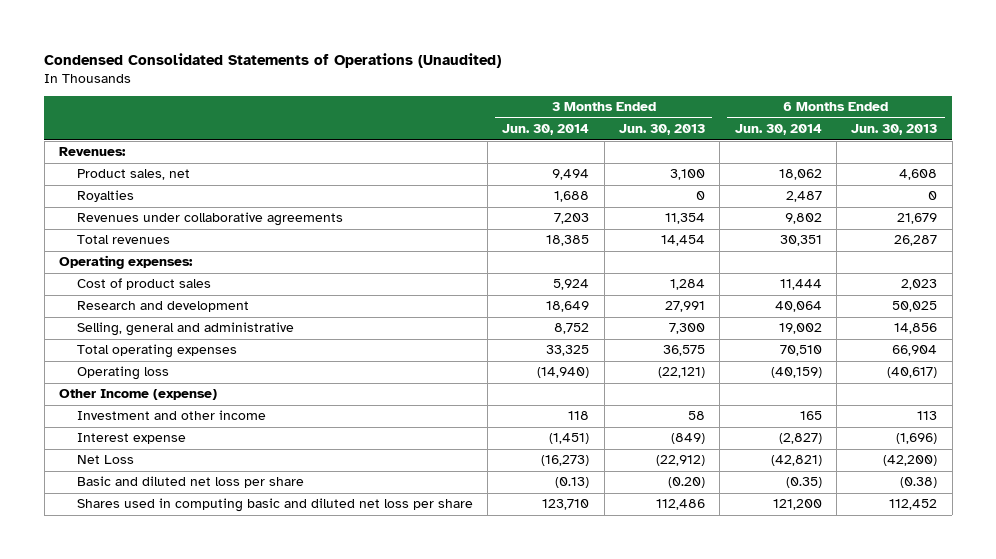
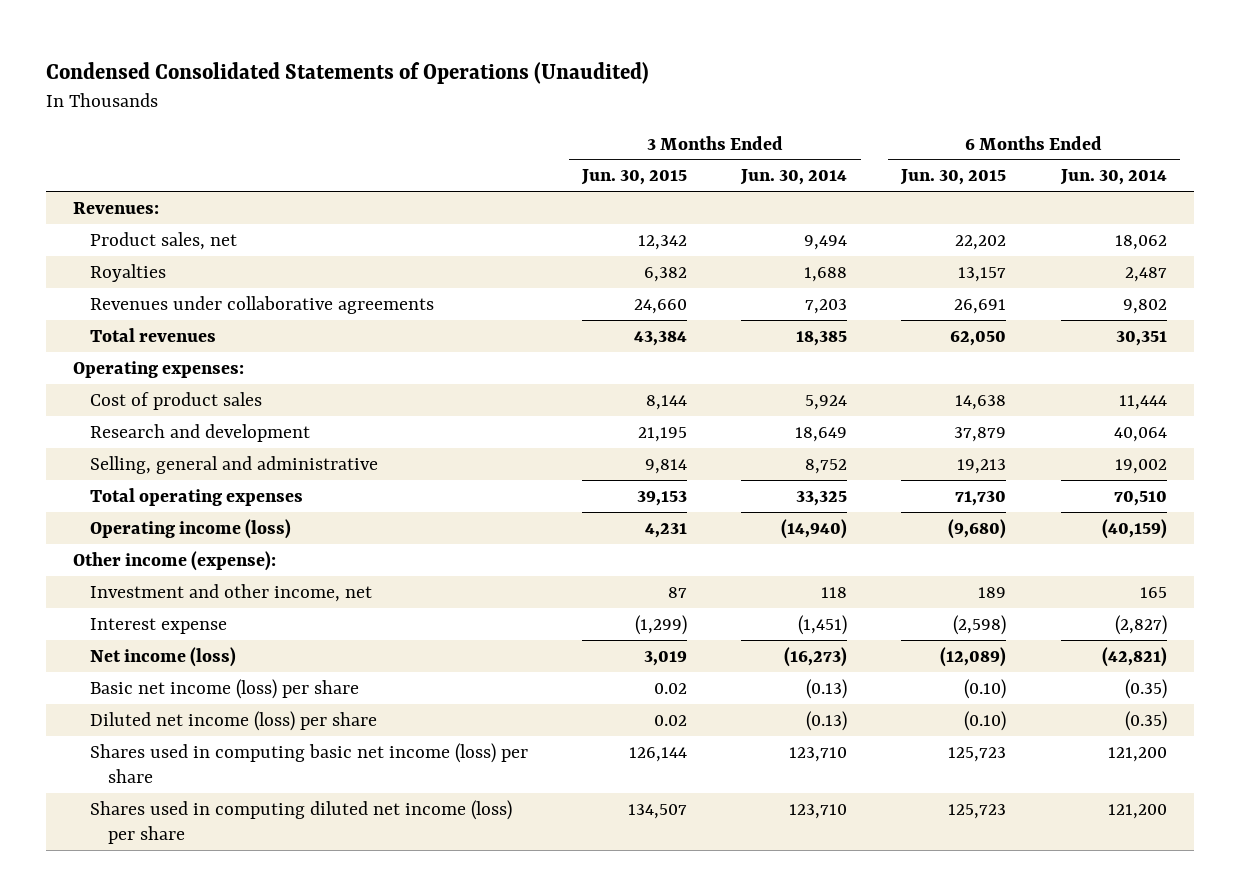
- | 3 Months Ended Jun. 30, 2014 | 3 Months Ended Jun. 30, 2013 | 6 Months Ended Jun. 30, 2014 | 6 Months Ended Jun. 30, 2013
+ | 3 Months Ended Jun. 30, 2015 | 3 Months Ended Jun. 30, 2014 | 6 Months Ended Jun. 30, 2015 | 6 Months Ended Jun. 30, 2014
- Operating loss | (14,940) | (22,121) | (40,159) | (40,617)
- Other Income (expense)
- Investment and other income | 118 | 58 | 165 | 113
+ Operating income (loss) | 4,231 | (14,940) | (9,680) | (40,159)
+ Other income (expense):
+ Investment and other income, net | 87 | 118 | 189 | 165
- Net Loss | (16,273) | (22,912) | (42,821) | (42,200)
- Basic and diluted net loss per share | (0.13) | (0.20) | (0.35) | (0.38)
- Shares used in computing basic and diluted net loss per share | 123,710 | 112,486 | 121,200 | 112,452
+ Net income (loss) | 3,019 | (16,273) | (12,089) | (42,821)
+ Basic net income (loss) per share | 0.02 | (0.13) | (0.10) | (0.35)
+ Diluted net income (loss) per share | 0.02 | (0.13) | (0.10) | (0.35)
+ Shares used in computing basic net income (loss) per share | 126,144 | 123,710 | 125,723 | 121,200
+ Shares used in computing diluted net income (loss) per share | 134,507 | 123,710 | 125,723 | 121,200

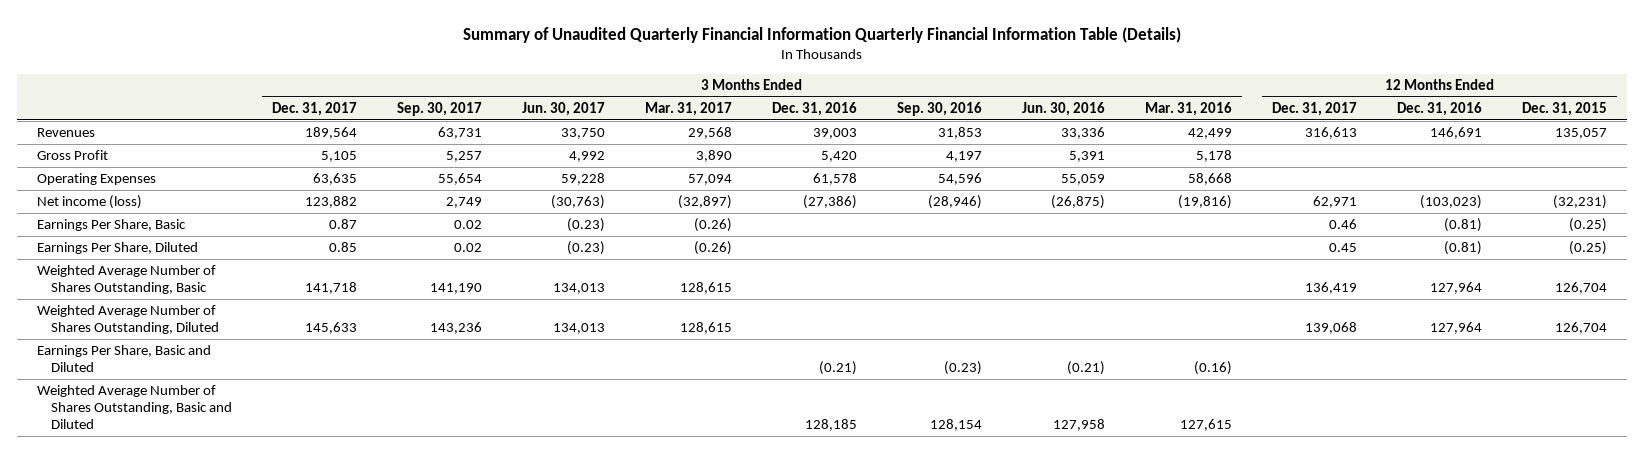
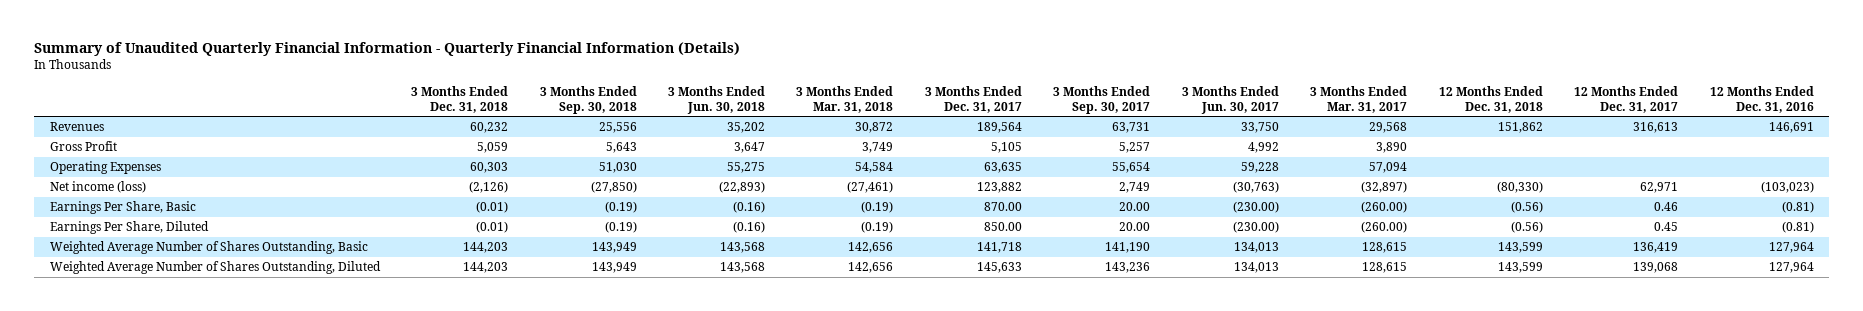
- Summary of Unaudited Quarterly Financial Information Quarterly Financial Information Table (Details)
+ Summary of Unaudited Quarterly Financial Information - Quarterly Financial Information (Details)
- | 3 Months Ended Dec. 31, 2017 | 3 Months Ended Sep. 30, 2017 | 3 Months Ended Jun. 30, 2017 | 3 Months Ended Mar. 31, 2017 | 3 Months Ended Dec. 31, 2016 | 3 Months Ended Sep. 30, 2016 | 3 Months Ended Jun. 30, 2016 | 3 Months Ended Mar. 31, 2016 | 12 Months Ended Dec. 31, 2017 | 12 Months Ended Dec. 31, 2016 | 12 Months Ended Dec. 31, 2015
+ | 3 Months Ended Dec. 31, 2018 | 3 Months Ended Sep. 30, 2018 | 3 Months Ended Jun. 30, 2018 | 3 Months Ended Mar. 31, 2018 | 3 Months Ended Dec. 31, 2017 | 3 Months Ended Sep. 30, 2017 | 3 Months Ended Jun. 30, 2017 | 3 Months Ended Mar. 31, 2017 | 12 Months Ended Dec. 31, 2018 | 12 Months Ended Dec. 31, 2017 | 12 Months Ended Dec. 31, 2016
- Earnings Per Share, Basic | 0.87 | 0.02 | (0.23) | (0.26) | | | | | 0.46 | (0.81) | (0.25)
- Earnings Per Share, Diluted | 0.85 | 0.02 | (0.23) | (0.26) | | | | | 0.45 | (0.81) | (0.25)
+ Earnings Per Share, Basic | (0.01) | (0.19) | (0.16) | (0.19) | 870.00 | 20.00 | (230.00) | (260.00) | (0.56) | 0.46 | (0.81)
+ Earnings Per Share, Diluted | (0.01) | (0.19) | (0.16) | (0.19) | 850.00 | 20.00 | (230.00) | (260.00) | (0.56) | 0.45 | (0.81)
- Earnings Per Share, Basic and Diluted | | | | | (0.21) | (0.23) | (0.21) | (0.16) | | |
- Weighted Average Number of Shares Outstanding, Basic and Diluted | | | | | 128,185 | 128,154 | 127,958 | 127,615 | | |

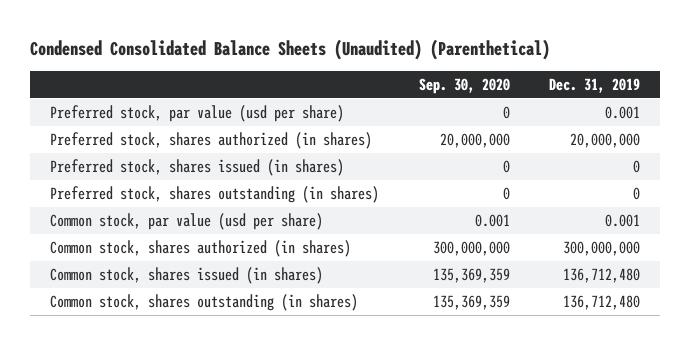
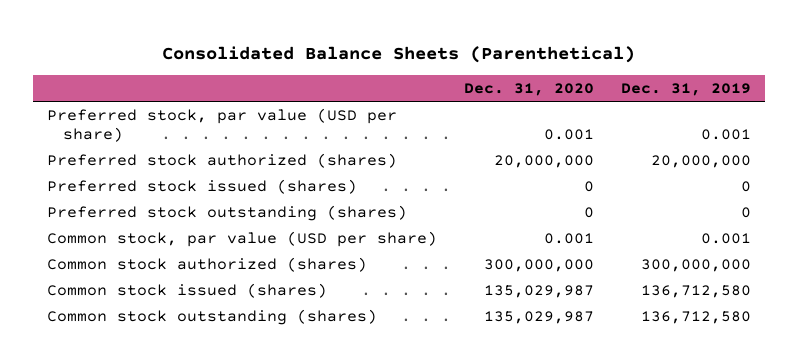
- Condensed Consolidated Balance Sheets (Unaudited) (Parenthetical)
+ Consolidated Balance Sheets (Parenthetical)
- | Sep. 30, 2020 | Dec. 31, 2019
+ | Dec. 31, 2020 | Dec. 31, 2019
- Preferred stock, par value (usd per share) | 0 | 0.001
- Preferred stock, shares authorized (in shares) | 20,000,000 | 20,000,000
- Preferred stock, shares issued (in shares) | 0 | 0
- Preferred stock, shares outstanding (in shares) | 0 | 0
- Common stock, par value (usd per share) | 0.001 | 0.001
- Common stock, shares authorized (in shares) | 300,000,000 | 300,000,000
- Common stock, shares issued (in shares) | 135,369,359 | 136,712,480
- Common stock, shares outstanding (in shares) | 135,369,359 | 136,712,480
+ Preferred stock, par value (USD per share) | 0.001 | 0.001
+ Preferred stock authorized (shares) | 20,000,000 | 20,000,000
+ Preferred stock issued (shares) | 0 | 0
+ Preferred stock outstanding (shares) | 0 | 0
+ Common stock, par value (USD per share) | 0.001 | 0.001
+ Common stock authorized (shares) | 300,000,000 | 300,000,000
+ Common stock issued (shares) | 135,029,987 | 136,712,580
+ Common stock outstanding (shares) | 135,029,987 | 136,712,580

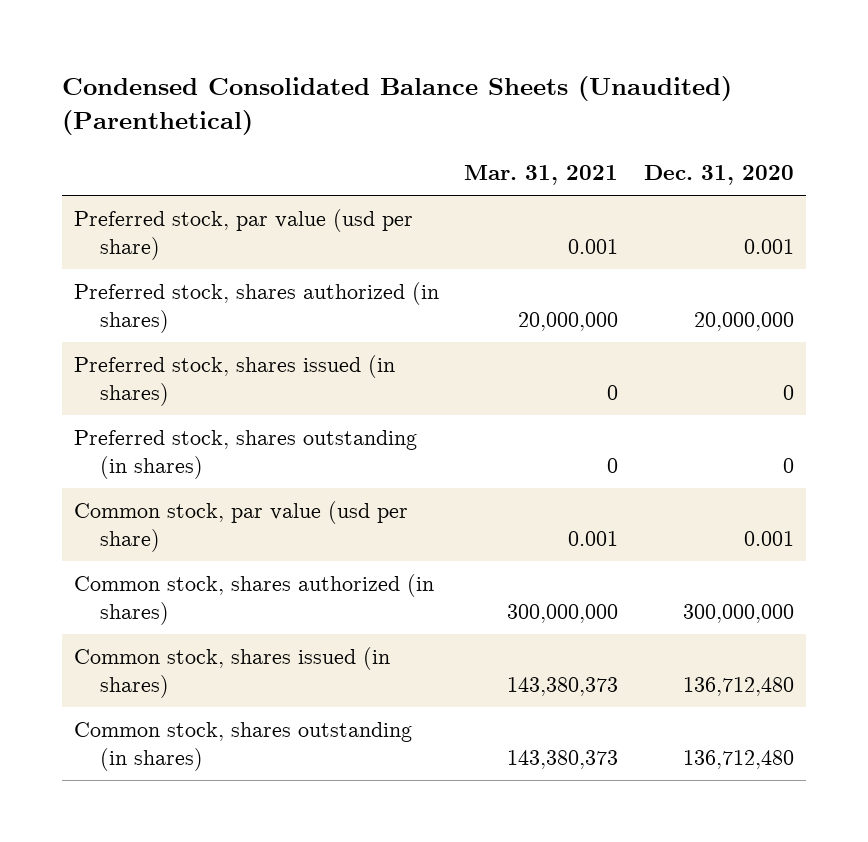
- Consolidated Balance Sheets (Parenthetical)
+ Condensed Consolidated Balance Sheets (Unaudited) (Parenthetical)
- | Dec. 31, 2020 | Dec. 31, 2019
+ | Mar. 31, 2021 | Dec. 31, 2020
- Preferred stock, par value (USD per share) | 0.001 | 0.001
- Preferred stock authorized (shares) | 20,000,000 | 20,000,000
- Preferred stock issued (shares) | 0 | 0
- Preferred stock outstanding (shares) | 0 | 0
- Common stock, par value (USD per share) | 0.001 | 0.001
- Common stock authorized (shares) | 300,000,000 | 300,000,000
- Common stock issued (shares) | 135,029,987 | 136,712,580
- Common stock outstanding (shares) | 135,029,987 | 136,712,580
+ Preferred stock, par value (usd per share) | 0.001 | 0.001
+ Preferred stock, shares authorized (in shares) | 20,000,000 | 20,000,000
+ Preferred stock, shares issued (in shares) | 0 | 0
+ Preferred stock, shares outstanding (in shares) | 0 | 0
+ Common stock, par value (usd per share) | 0.001 | 0.001
+ Common stock, shares authorized (in shares) | 300,000,000 | 300,000,000
+ Common stock, shares issued (in shares) | 143,380,373 | 136,712,480
+ Common stock, shares outstanding (in shares) | 143,380,373 | 136,712,480

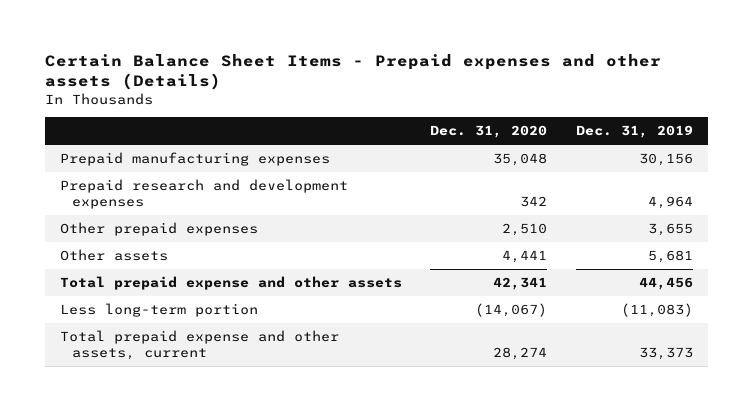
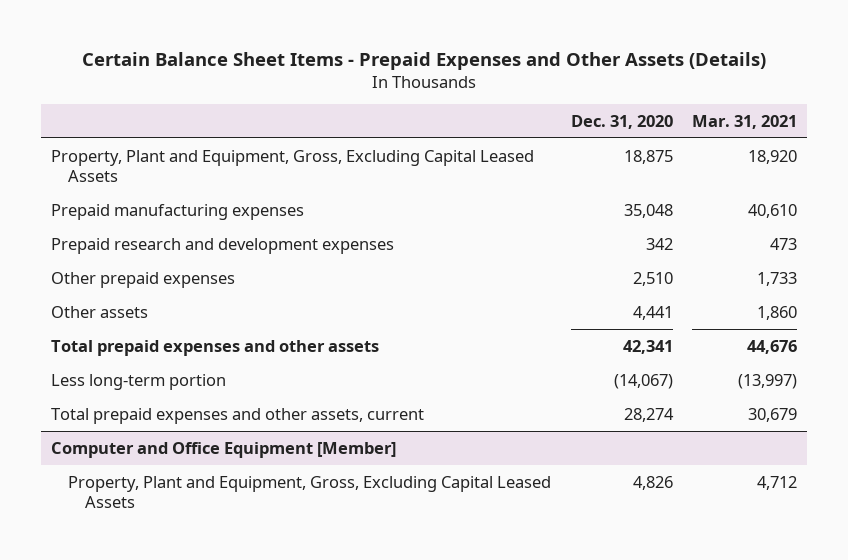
- Certain Balance Sheet Items - Prepaid expenses and other assets (Details)
+ Certain Balance Sheet Items - Prepaid Expenses and Other Assets (Details)
- | Dec. 31, 2020 | Dec. 31, 2019
+ | Dec. 31, 2020 | Mar. 31, 2021
+ Property, Plant and Equipment, Gross, Excluding Capital Leased Assets | 18,875 | 18,920
- Total prepaid expense and other assets | 42,341 | 44,456
+ Total prepaid expenses and other assets | 42,341 | 44,676
- Total prepaid expense and other assets, current | 28,274 | 33,373
+ Total prepaid expenses and other assets, current | 28,274 | 30,679
+ Computer and Office Equipment [Member]
+ Property, Plant and Equipment, Gross, Excluding Capital Leased Assets | 4,826 | 4,712

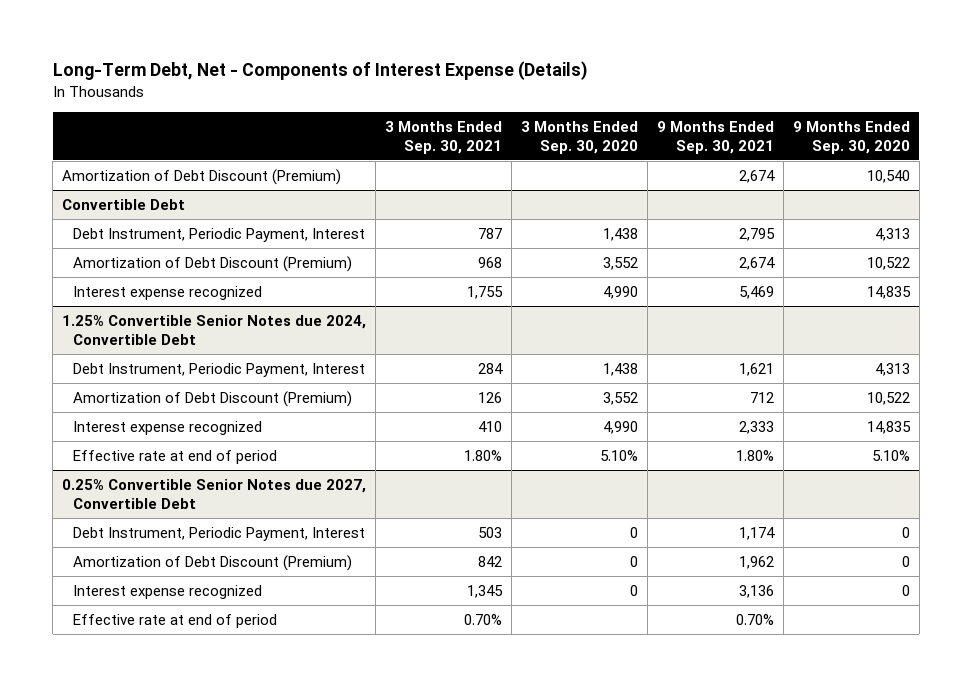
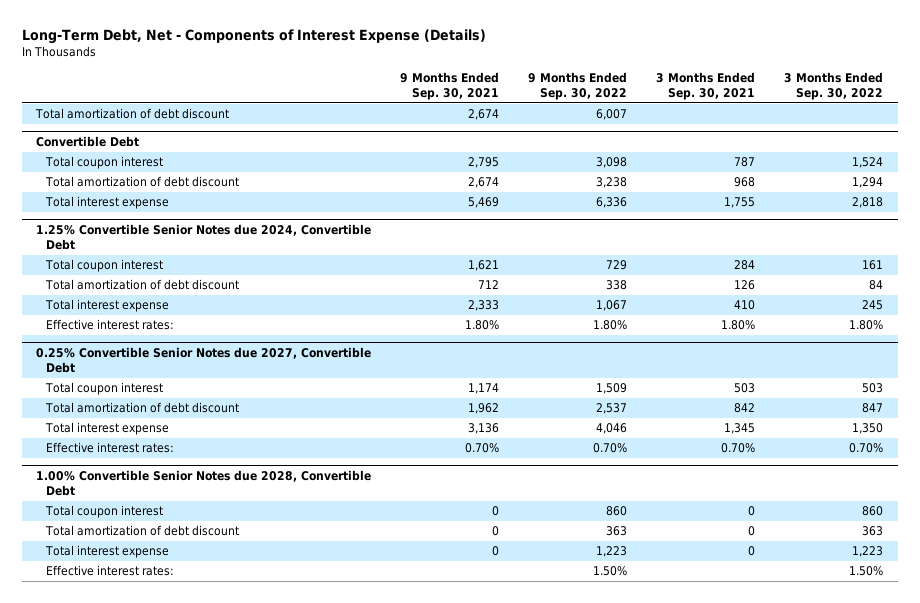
- | 3 Months Ended Sep. 30, 2021 | 3 Months Ended Sep. 30, 2020 | 9 Months Ended Sep. 30, 2021 | 9 Months Ended Sep. 30, 2020
+ | 9 Months Ended Sep. 30, 2021 | 9 Months Ended Sep. 30, 2022 | 3 Months Ended Sep. 30, 2021 | 3 Months Ended Sep. 30, 2022
- Amortization of Debt Discount (Premium) | | | 2,674 | 10,540
+ Total amortization of debt discount | 2,674 | 6,007 | |
@ Convertible Debt
- Debt Instrument, Periodic Payment, Interest | 787 | 1,438 | 2,795 | 4,313
- Amortization of Debt Discount (Premium) | 968 | 3,552 | 2,674 | 10,522
- Interest expense recognized | 1,755 | 4,990 | 5,469 | 14,835
+ Total coupon interest | 2,795 | 3,098 | 787 | 1,524
+ Total amortization of debt discount | 2,674 | 3,238 | 968 | 1,294
+ Total interest expense | 5,469 | 6,336 | 1,755 | 2,818
@ 1.25% Convertible Senior Notes due 2024, Convertible Debt
- Debt Instrument, Periodic Payment, Interest | 284 | 1,438 | 1,621 | 4,313
- Amortization of Debt Discount (Premium) | 126 | 3,552 | 712 | 10,522
- Interest expense recognized | 410 | 4,990 | 2,333 | 14,835
- Effective rate at end of period | 1.80% | 5.10% | 1.80% | 5.10%
+ Total coupon interest | 1,621 | 729 | 284 | 161
+ Total amortization of debt discount | 712 | 338 | 126 | 84
+ Total interest expense | 2,333 | 1,067 | 410 | 245
+ Effective interest rates: | 1.80% | 1.80% | 1.80% | 1.80%
@ 0.25% Convertible Senior Notes due 2027, Convertible Debt
- Debt Instrument, Periodic Payment, Interest | 503 | 0 | 1,174 | 0
- Amortization of Debt Discount (Premium) | 842 | 0 | 1,962 | 0
- Interest expense recognized | 1,345 | 0 | 3,136 | 0
- Effective rate at end of period | 0.70% | | 0.70% |
+ Total coupon interest | 1,174 | 1,509 | 503 | 503
+ Total amortization of debt discount | 1,962 | 2,537 | 842 | 847
+ Total interest expense | 3,136 | 4,046 | 1,345 | 1,350
+ Effective interest rates: | 0.70% | 0.70% | 0.70% | 0.70%
+ 1.00% Convertible Senior Notes due 2028, Convertible Debt
+ Total coupon interest | 0 | 860 | 0 | 860
+ Total amortization of debt discount | 0 | 363 | 0 | 363
+ Total interest expense | 0 | 1,223 | 0 | 1,223
+ Effective interest rates: | | 1.50% | | 1.50%

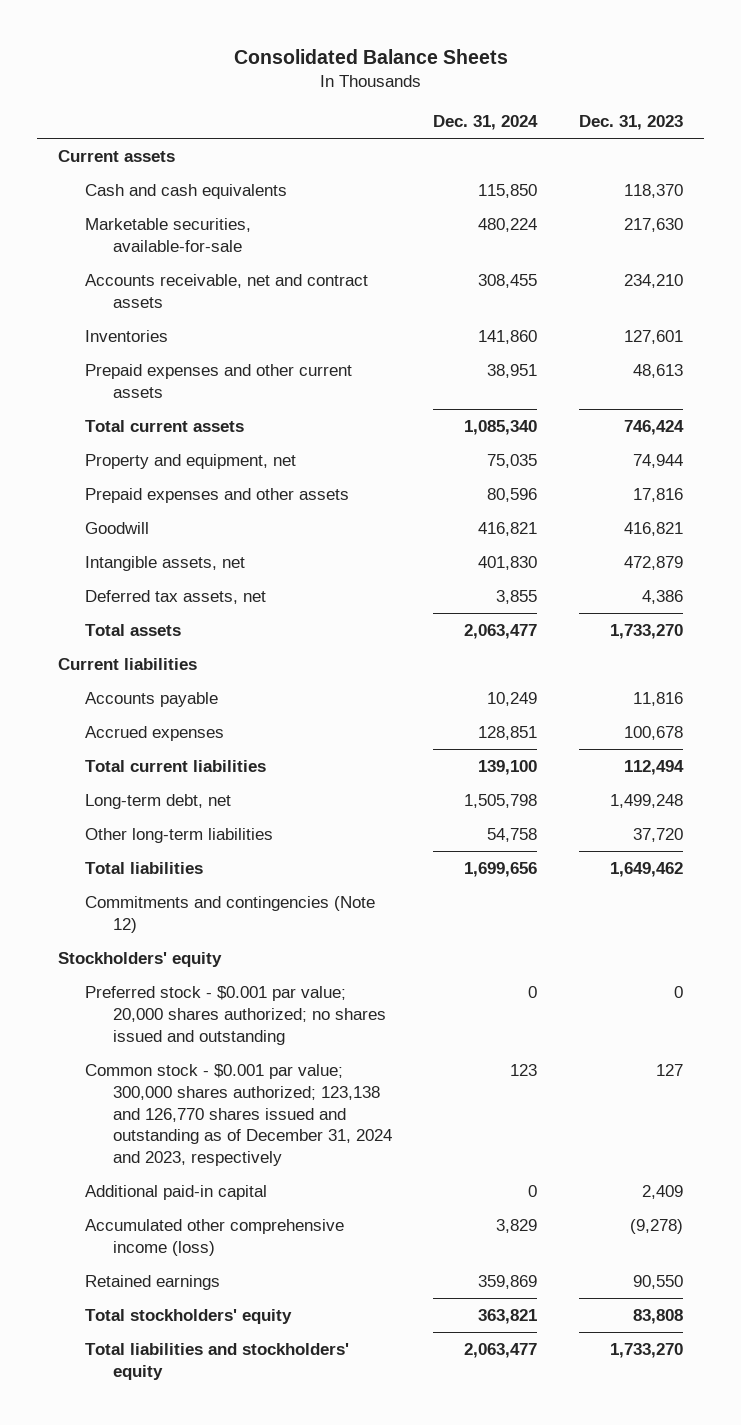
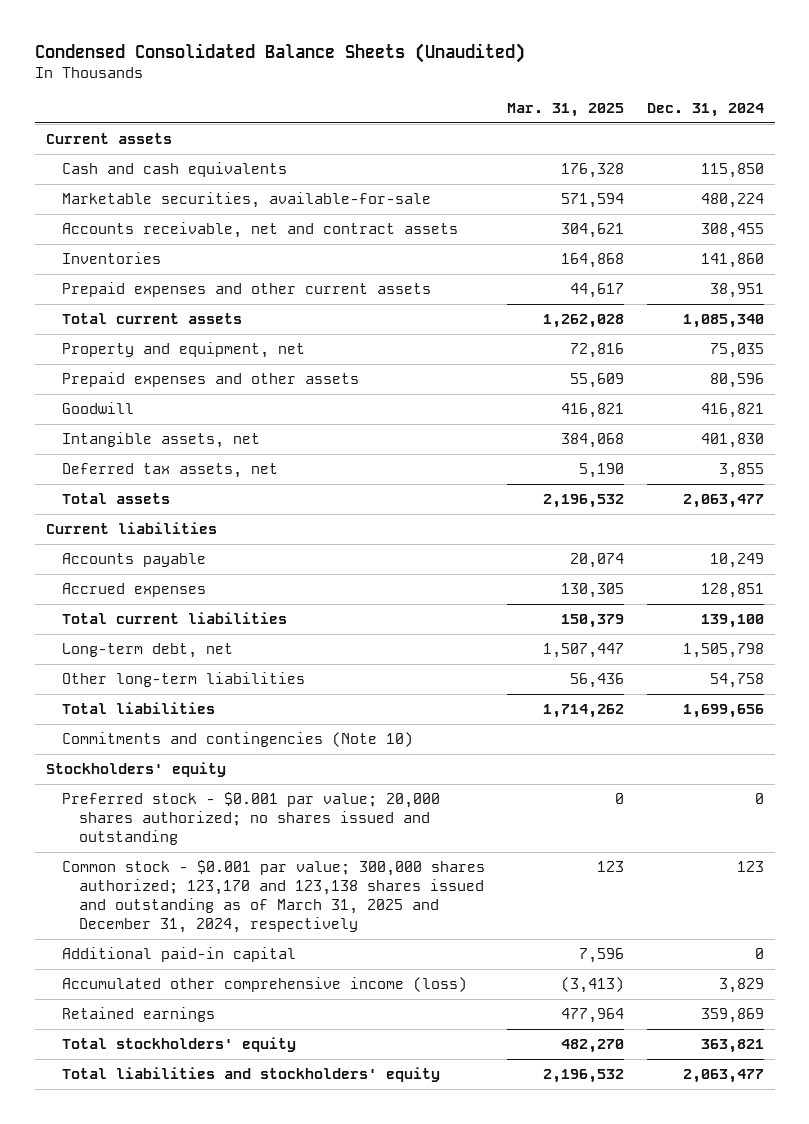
- Consolidated Balance Sheets
+ Condensed Consolidated Balance Sheets (Unaudited)
- | Dec. 31, 2024 | Dec. 31, 2023
+ | Mar. 31, 2025 | Dec. 31, 2024
- Commitments and contingencies (Note 12)
+ Commitments and contingencies (Note 10)
- Common stock - $0.001 par value; 300,000 shares authorized; 123,138 and 126,770 shares issued and outstanding as of December 31, 2024 and 2023, respectively | 123 | 127
+ Common stock - $0.001 par value; 300,000 shares authorized; 123,170 and 123,138 shares issued and outstanding as of March 31, 2025 and December 31, 2024, respectively | 123 | 123

